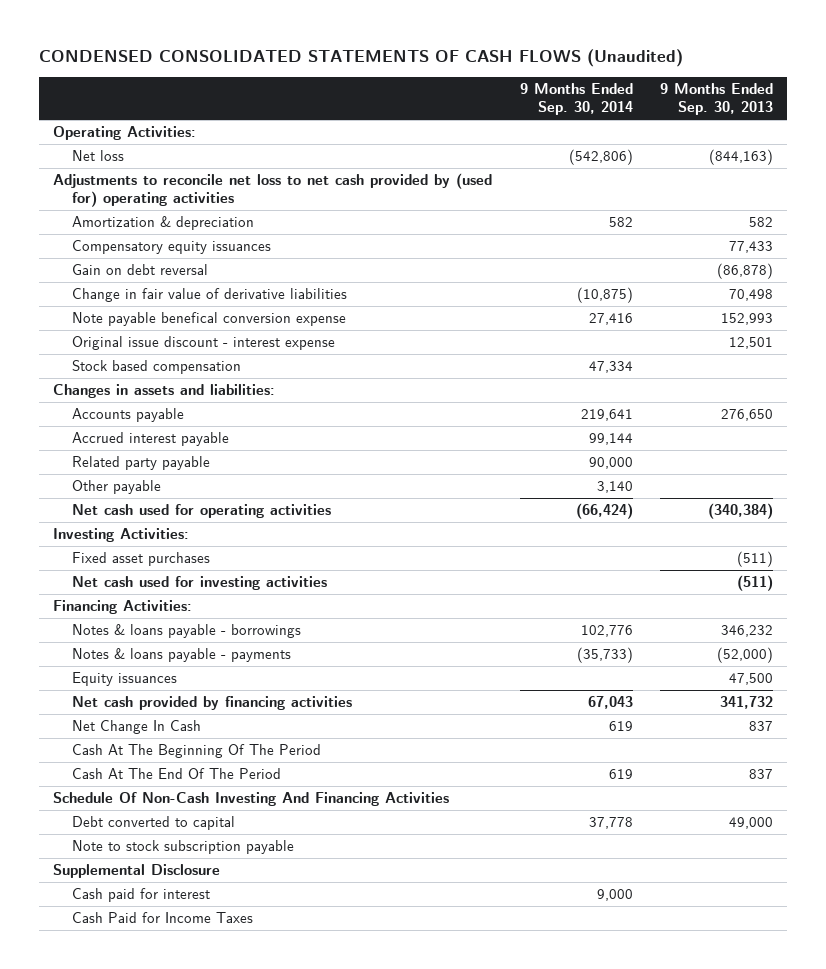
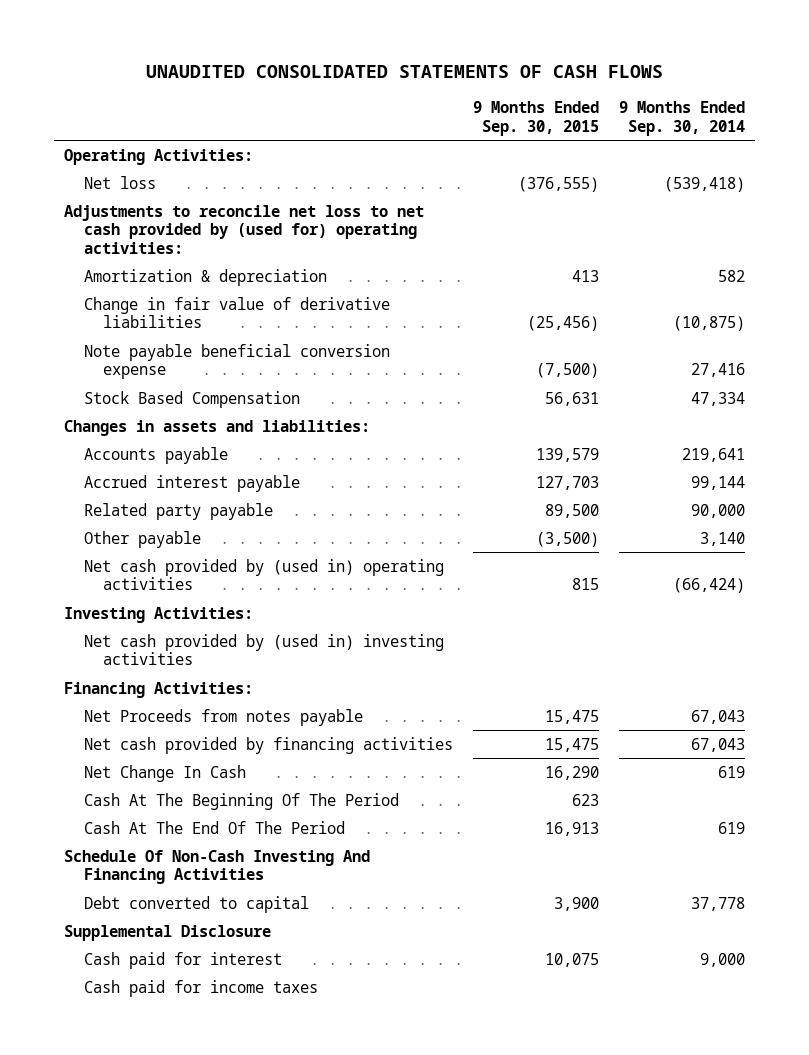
- CONDENSED CONSOLIDATED STATEMENTS OF CASH FLOWS (Unaudited)
+ UNAUDITED CONSOLIDATED STATEMENTS OF CASH FLOWS
- | 9 Months Ended Sep. 30, 2014 | 9 Months Ended Sep. 30, 2013
+ | 9 Months Ended Sep. 30, 2015 | 9 Months Ended Sep. 30, 2014
- Net loss | (542,806) | (844,163)
- Adjustments to reconcile net loss to net cash provided by (used for) operating activities
+ Net loss | (376,555) | (539,418)
+ Adjustments to reconcile net loss to net cash provided by (used for) operating activities:
- Compensatory equity issuances | | 77,433
- Gain on debt reversal | | (86,878)
- Note payable benefical conversion expense | 27,416 | 152,993
- Original issue discount - interest expense | | 12,501
- Stock based compensation | 47,334 |
+ Note payable beneficial conversion expense | (7,500) | 27,416
+ Stock Based Compensation | 56,631 | 47,334
- Net cash used for operating activities | (66,424) | (340,384)
+ Net cash provided by (used in) operating activities | 815 | (66,424)
- Fixed asset purchases | | (511)
- Net cash used for investing activities | | (511)
+ Net cash provided by (used in) investing activities
- Notes & loans payable - borrowings | 102,776 | 346,232
- Notes & loans payable - payments | (35,733) | (52,000)
- Equity issuances | | 47,500
+ Net Proceeds from notes payable | 15,475 | 67,043
- Note to stock subscription payable
- Cash Paid for Income Taxes
+ Cash paid for income taxes

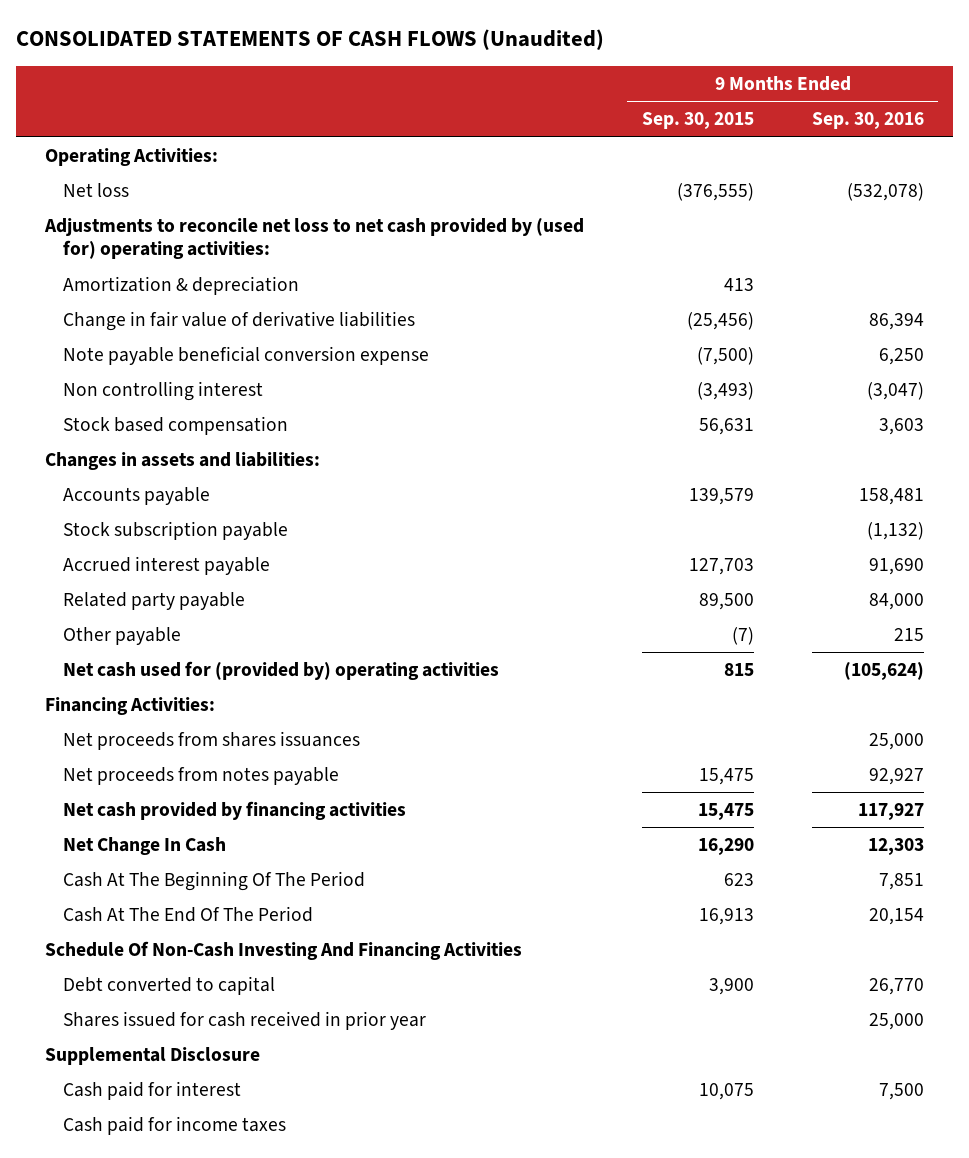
- UNAUDITED CONSOLIDATED STATEMENTS OF CASH FLOWS
+ CONSOLIDATED STATEMENTS OF CASH FLOWS (Unaudited)
- | 9 Months Ended Sep. 30, 2015 | 9 Months Ended Sep. 30, 2014
+ | 9 Months Ended Sep. 30, 2015 | 9 Months Ended Sep. 30, 2016
- Stock Based Compensation | 56,631 | 47,334
+ Non controlling interest | (3,493) | (3,047)
+ Stock based compensation | 56,631 | 3,603
+ Stock subscription payable | | (1,132)
- Other payable | (3,500) | 3,140
- Net cash provided by (used in) operating activities | 815 | (66,424)
- Investing Activities:
- Net cash provided by (used in) investing activities
+ Other payable | (7) | 215
+ Net cash used for (provided by) operating activities | 815 | (105,624)
- Net Proceeds from notes payable | 15,475 | 67,043
+ Net proceeds from shares issuances | | 25,000
+ Net proceeds from notes payable | 15,475 | 92,927
+ Shares issued for cash received in prior year | | 25,000

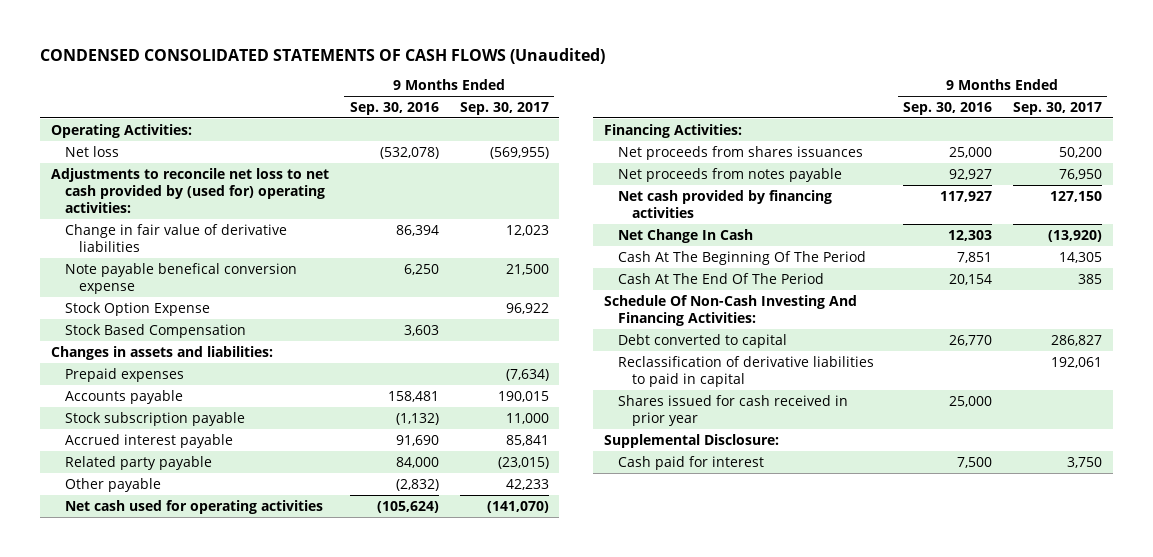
- CONSOLIDATED STATEMENTS OF CASH FLOWS (Unaudited)
+ CONDENSED CONSOLIDATED STATEMENTS OF CASH FLOWS (Unaudited)
- | 9 Months Ended Sep. 30, 2015 | 9 Months Ended Sep. 30, 2016
+ | 9 Months Ended Sep. 30, 2016 | 9 Months Ended Sep. 30, 2017
- Amortization & depreciation | 413 |
- Note payable beneficial conversion expense | (7,500) | 6,250
- Non controlling interest | (3,493) | (3,047)
- Stock based compensation | 56,631 | 3,603
+ Note payable benefical conversion expense | 6,250 | 21,500
+ Stock Option Expense | | 96,922
+ Stock Based Compensation | 3,603 |
+ Prepaid expenses | | (7,634)
- Other payable | (7) | 215
- Net cash used for (provided by) operating activities | 815 | (105,624)
+ Other payable | (2,832) | 42,233
+ Net cash used for operating activities | (105,624) | (141,070)
- Schedule Of Non-Cash Investing And Financing Activities
+ Schedule Of Non-Cash Investing And Financing Activities:
+ Reclassification of derivative liabilities to paid in capital | | 192,061
- Supplemental Disclosure
+ Supplemental Disclosure:
- Cash paid for income taxes

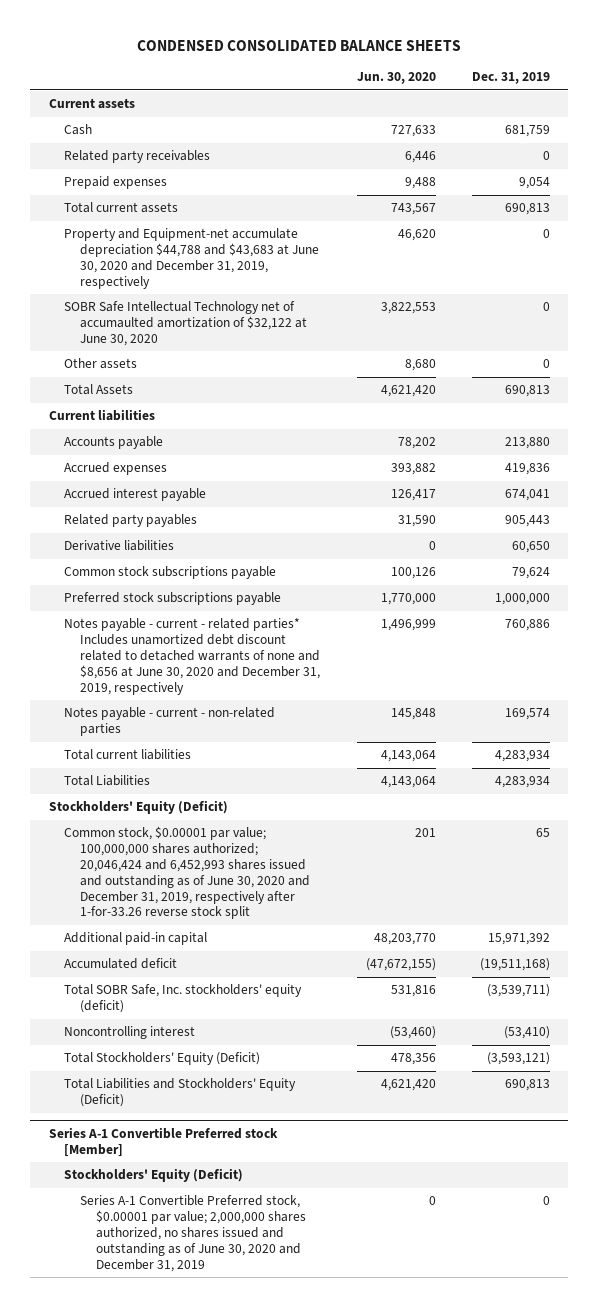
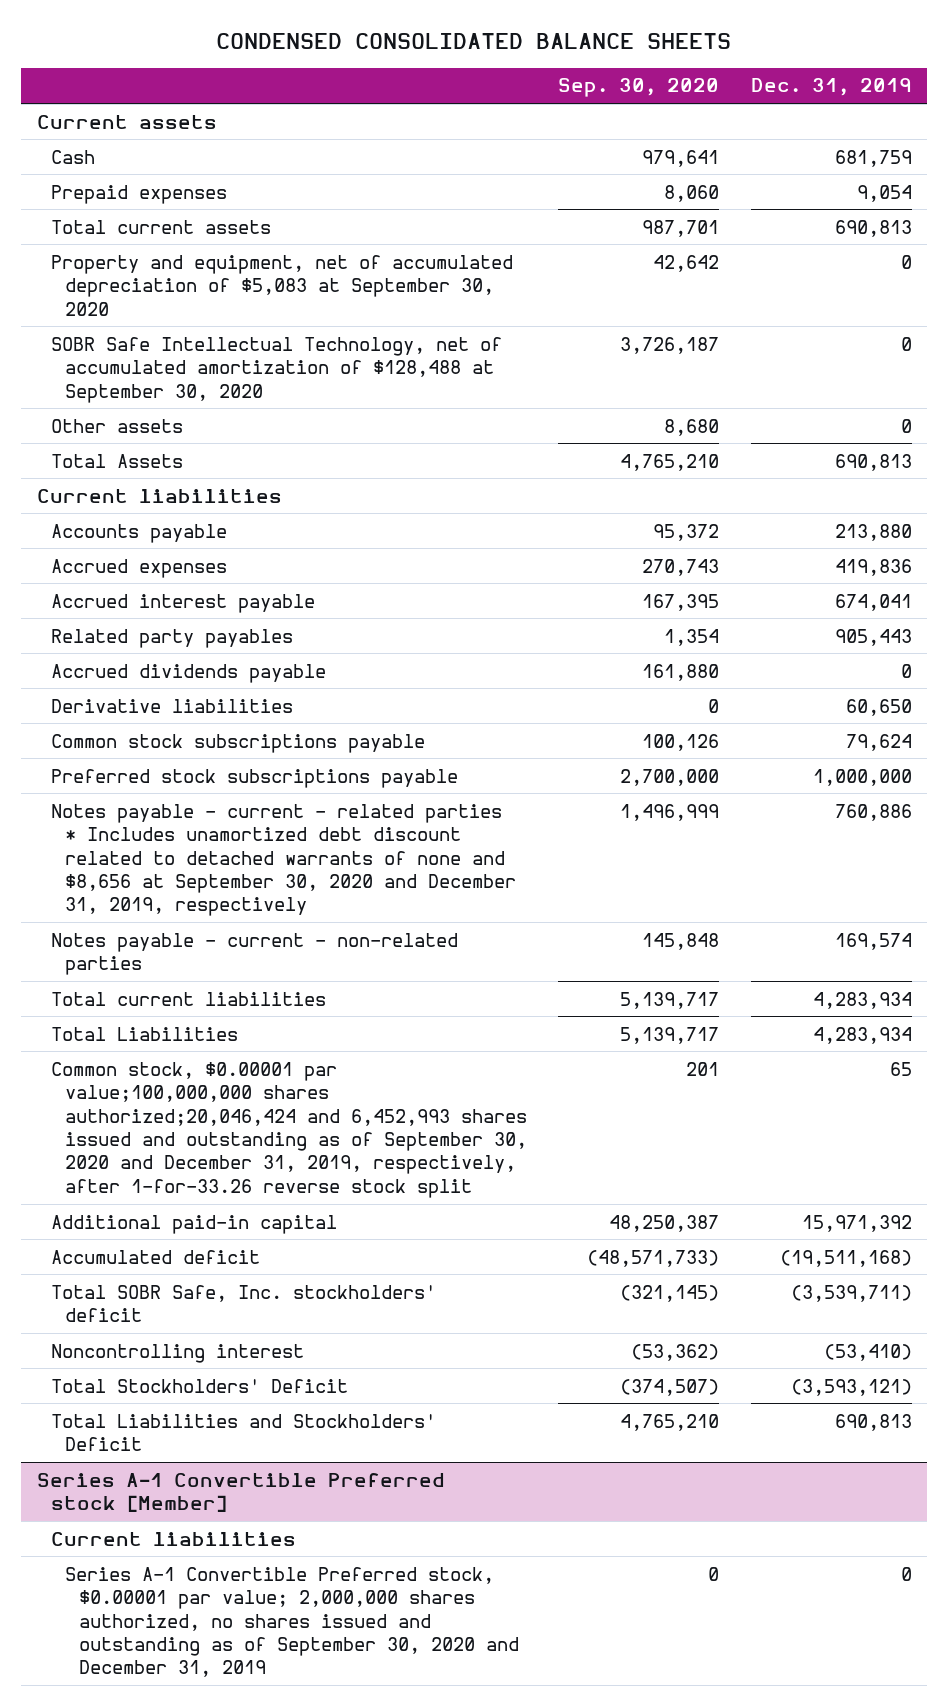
- | Jun. 30, 2020 | Dec. 31, 2019
+ | Sep. 30, 2020 | Dec. 31, 2019
- Related party receivables | 6,446 | 0
- Property and Equipment-net accumulate depreciation $44,788 and $43,683 at June 30, 2020 and December 31, 2019, respectively | 46,620 | 0
- SOBR Safe Intellectual Technology net of accumaulted amortization of $32,122 at June 30, 2020 | 3,822,553 | 0
+ Property and equipment, net of accumulated depreciation of $5,083 at September 30, 2020 | 42,642 | 0
+ SOBR Safe Intellectual Technology, net of accumulated amortization of $128,488 at September 30, 2020 | 3,726,187 | 0
+ Accrued dividends payable | 161,880 | 0
- Notes payable - current - related parties* Includes unamortized debt discount related to detached warrants of none and $8,656 at June 30, 2020 and December 31, 2019, respectively | 1,496,999 | 760,886
+ Notes payable - current - related parties * Includes unamortized debt discount related to detached warrants of none and $8,656 at September 30, 2020 and December 31, 2019, respectively | 1,496,999 | 760,886
- Stockholders' Equity (Deficit)
- Common stock, $0.00001 par value; 100,000,000 shares authorized; 20,046,424 and 6,452,993 shares issued and outstanding as of June 30, 2020 and December 31, 2019, respectively after 1-for-33.26 reverse stock split | 201 | 65
+ Common stock, $0.00001 par value;100,000,000 shares authorized;20,046,424 and 6,452,993 shares issued and outstanding as of September 30, 2020 and December 31, 2019, respectively, after 1-for-33.26 reverse stock split | 201 | 65
- Total SOBR Safe, Inc. stockholders' equity (deficit) | 531,816 | (3,539,711)
+ Total SOBR Safe, Inc. stockholders' deficit | (321,145) | (3,539,711)
- Total Stockholders' Equity (Deficit) | 478,356 | (3,593,121)
- Total Liabilities and Stockholders' Equity (Deficit) | 4,621,420 | 690,813
+ Total Stockholders' Deficit | (374,507) | (3,593,121)
+ Total Liabilities and Stockholders' Deficit | 4,765,210 | 690,813
@ Series A-1 Convertible Preferred stock [Member]
- Stockholders' Equity (Deficit)
- Series A-1 Convertible Preferred stock, $0.00001 par value; 2,000,000 shares authorized, no shares issued and outstanding as of June 30, 2020 and December 31, 2019 | 0 | 0
+ Current liabilities
+ Series A-1 Convertible Preferred stock, $0.00001 par value; 2,000,000 shares authorized, no shares issued and outstanding as of September 30, 2020 and December 31, 2019 | 0 | 0

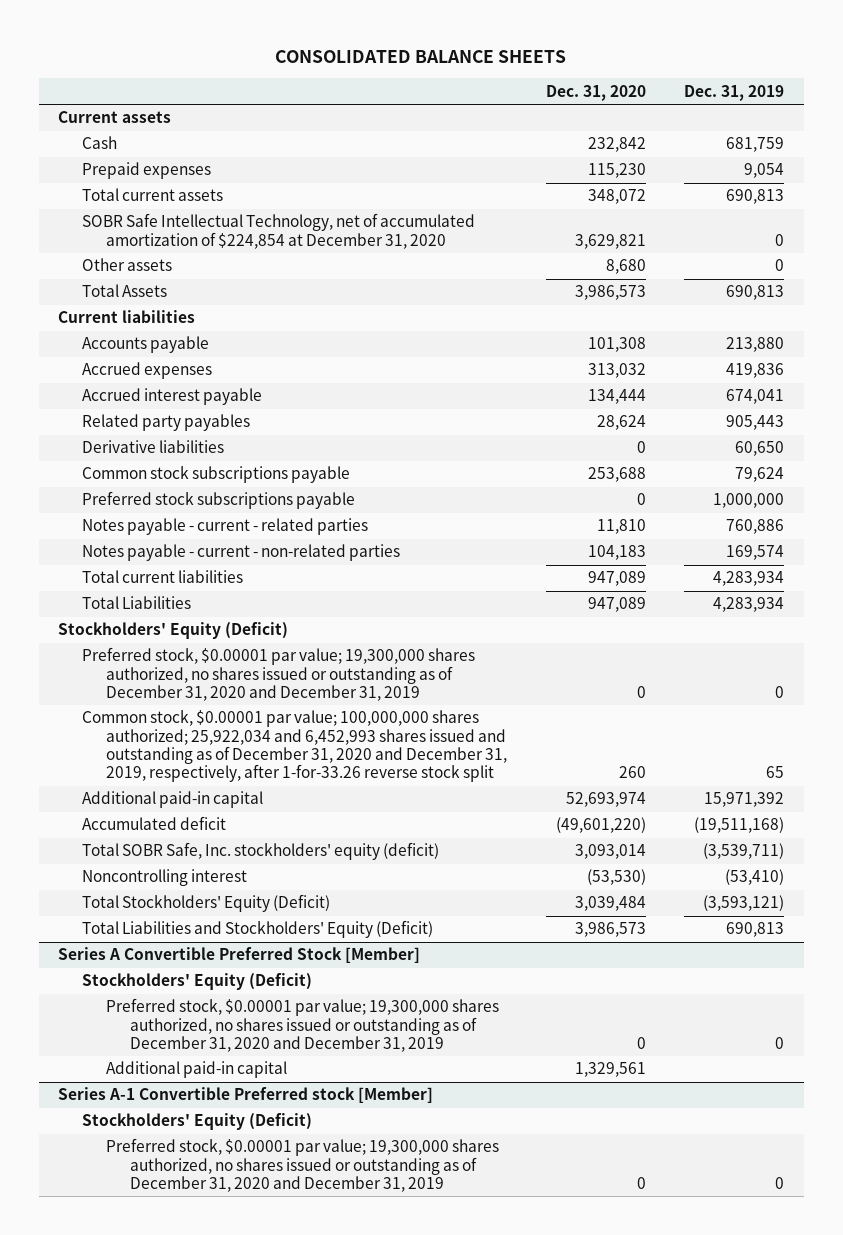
- CONDENSED CONSOLIDATED BALANCE SHEETS
+ CONSOLIDATED BALANCE SHEETS
- | Sep. 30, 2020 | Dec. 31, 2019
+ | Dec. 31, 2020 | Dec. 31, 2019
- Property and equipment, net of accumulated depreciation of $5,083 at September 30, 2020 | 42,642 | 0
- SOBR Safe Intellectual Technology, net of accumulated amortization of $128,488 at September 30, 2020 | 3,726,187 | 0
+ SOBR Safe Intellectual Technology, net of accumulated amortization of $224,854 at December 31, 2020 | 3,629,821 | 0
- Accrued dividends payable | 161,880 | 0
- Notes payable - current - related parties * Includes unamortized debt discount related to detached warrants of none and $8,656 at September 30, 2020 and December 31, 2019, respectively | 1,496,999 | 760,886
+ Notes payable - current - related parties | 11,810 | 760,886
- Common stock, $0.00001 par value;100,000,000 shares authorized;20,046,424 and 6,452,993 shares issued and outstanding as of September 30, 2020 and December 31, 2019, respectively, after 1-for-33.26 reverse stock split | 201 | 65
+ Stockholders' Equity (Deficit)
+ Preferred stock, $0.00001 par value; 19,300,000 shares authorized, no shares issued or outstanding as of December 31, 2020 and December 31, 2019 | 0 | 0
+ Common stock, $0.00001 par value; 100,000,000 shares authorized; 25,922,034 and 6,452,993 shares issued and outstanding as of December 31, 2020 and December 31, 2019, respectively, after 1-for-33.26 reverse stock split | 260 | 65
- Total SOBR Safe, Inc. stockholders' deficit | (321,145) | (3,539,711)
+ Total SOBR Safe, Inc. stockholders' equity (deficit) | 3,093,014 | (3,539,711)
- Total Stockholders' Deficit | (374,507) | (3,593,121)
- Total Liabilities and Stockholders' Deficit | 4,765,210 | 690,813
+ Total Stockholders' Equity (Deficit) | 3,039,484 | (3,593,121)
+ Total Liabilities and Stockholders' Equity (Deficit) | 3,986,573 | 690,813
+ Series A Convertible Preferred Stock [Member]
+ Stockholders' Equity (Deficit)
+ Preferred stock, $0.00001 par value; 19,300,000 shares authorized, no shares issued or outstanding as of December 31, 2020 and December 31, 2019 | 0 | 0
+ Additional paid-in capital | 1,329,561 |
@ Series A-1 Convertible Preferred stock [Member]
- Current liabilities
- Series A-1 Convertible Preferred stock, $0.00001 par value; 2,000,000 shares authorized, no shares issued and outstanding as of September 30, 2020 and December 31, 2019 | 0 | 0
+ Stockholders' Equity (Deficit)
+ Preferred stock, $0.00001 par value; 19,300,000 shares authorized, no shares issued or outstanding as of December 31, 2020 and December 31, 2019 | 0 | 0

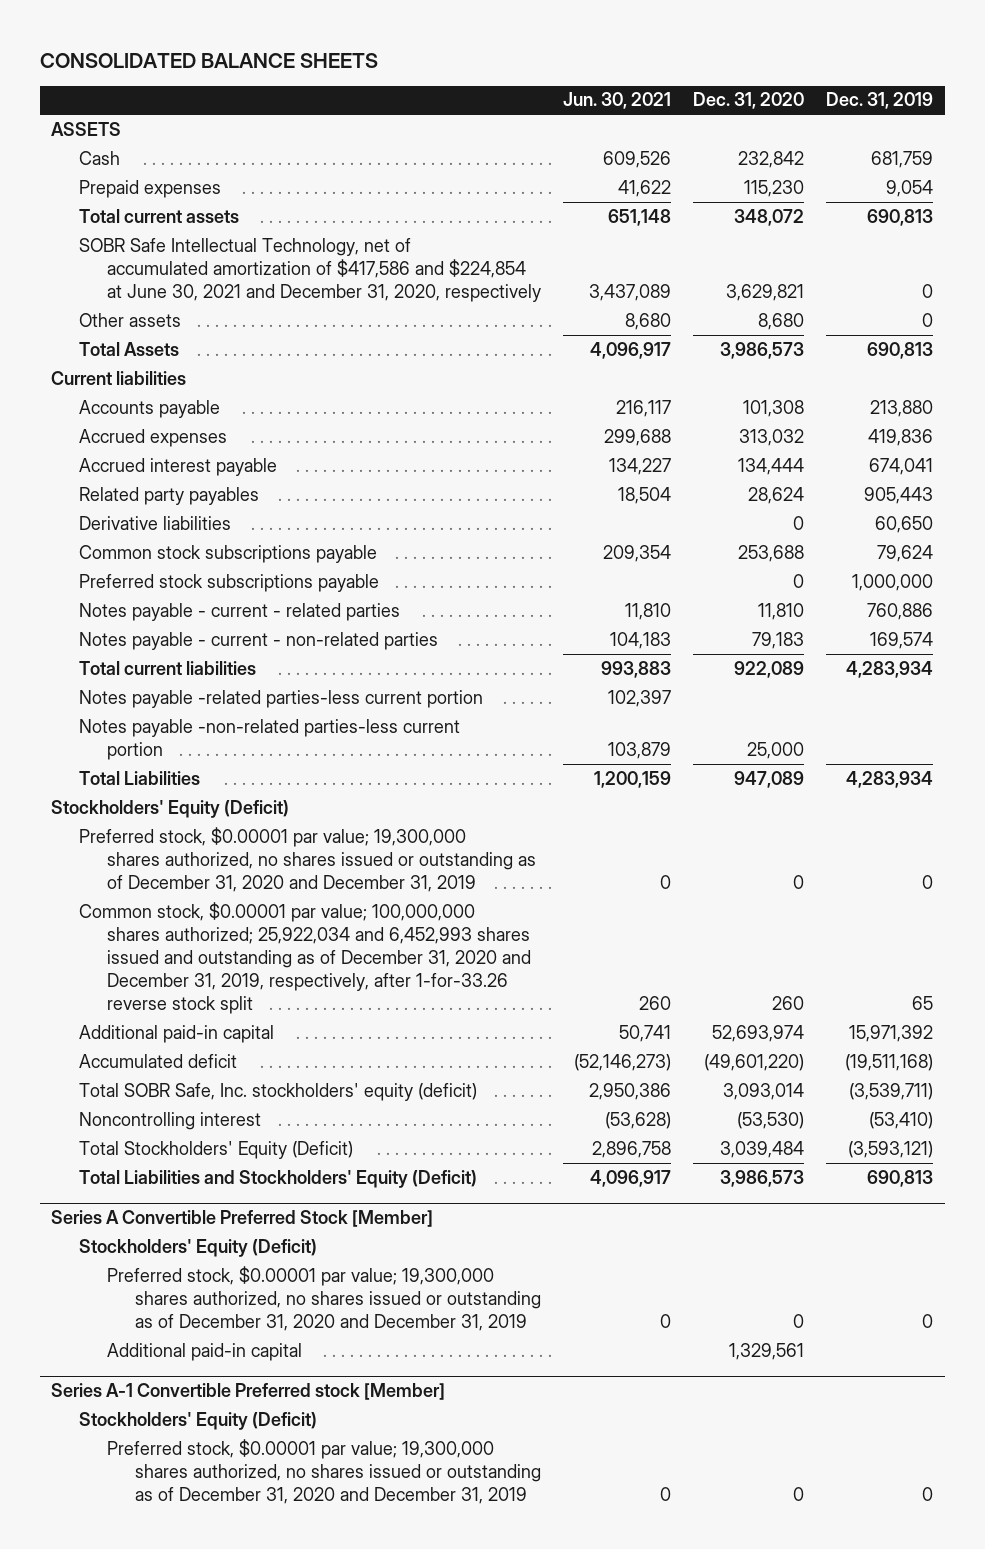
- | Dec. 31, 2020 | Dec. 31, 2019
+ | Jun. 30, 2021 | Dec. 31, 2020 | Dec. 31, 2019
- Current assets
+ ASSETS
- SOBR Safe Intellectual Technology, net of accumulated amortization of $224,854 at December 31, 2020 | 3,629,821 | 0
+ SOBR Safe Intellectual Technology, net of accumulated amortization of $417,586 and $224,854 at June 30, 2021 and December 31, 2020, respectively | 3,437,089 | 3,629,821 | 0
- Notes payable - current - non-related parties | 104,183 | 169,574
- Total current liabilities | 947,089 | 4,283,934
+ Notes payable - current - non-related parties | 104,183 | 79,183 | 169,574
+ Total current liabilities | 993,883 | 922,089 | 4,283,934
+ Notes payable -related parties-less current portion | 102,397 | |
+ Notes payable -non-related parties-less current portion | 103,879 | 25,000 |

